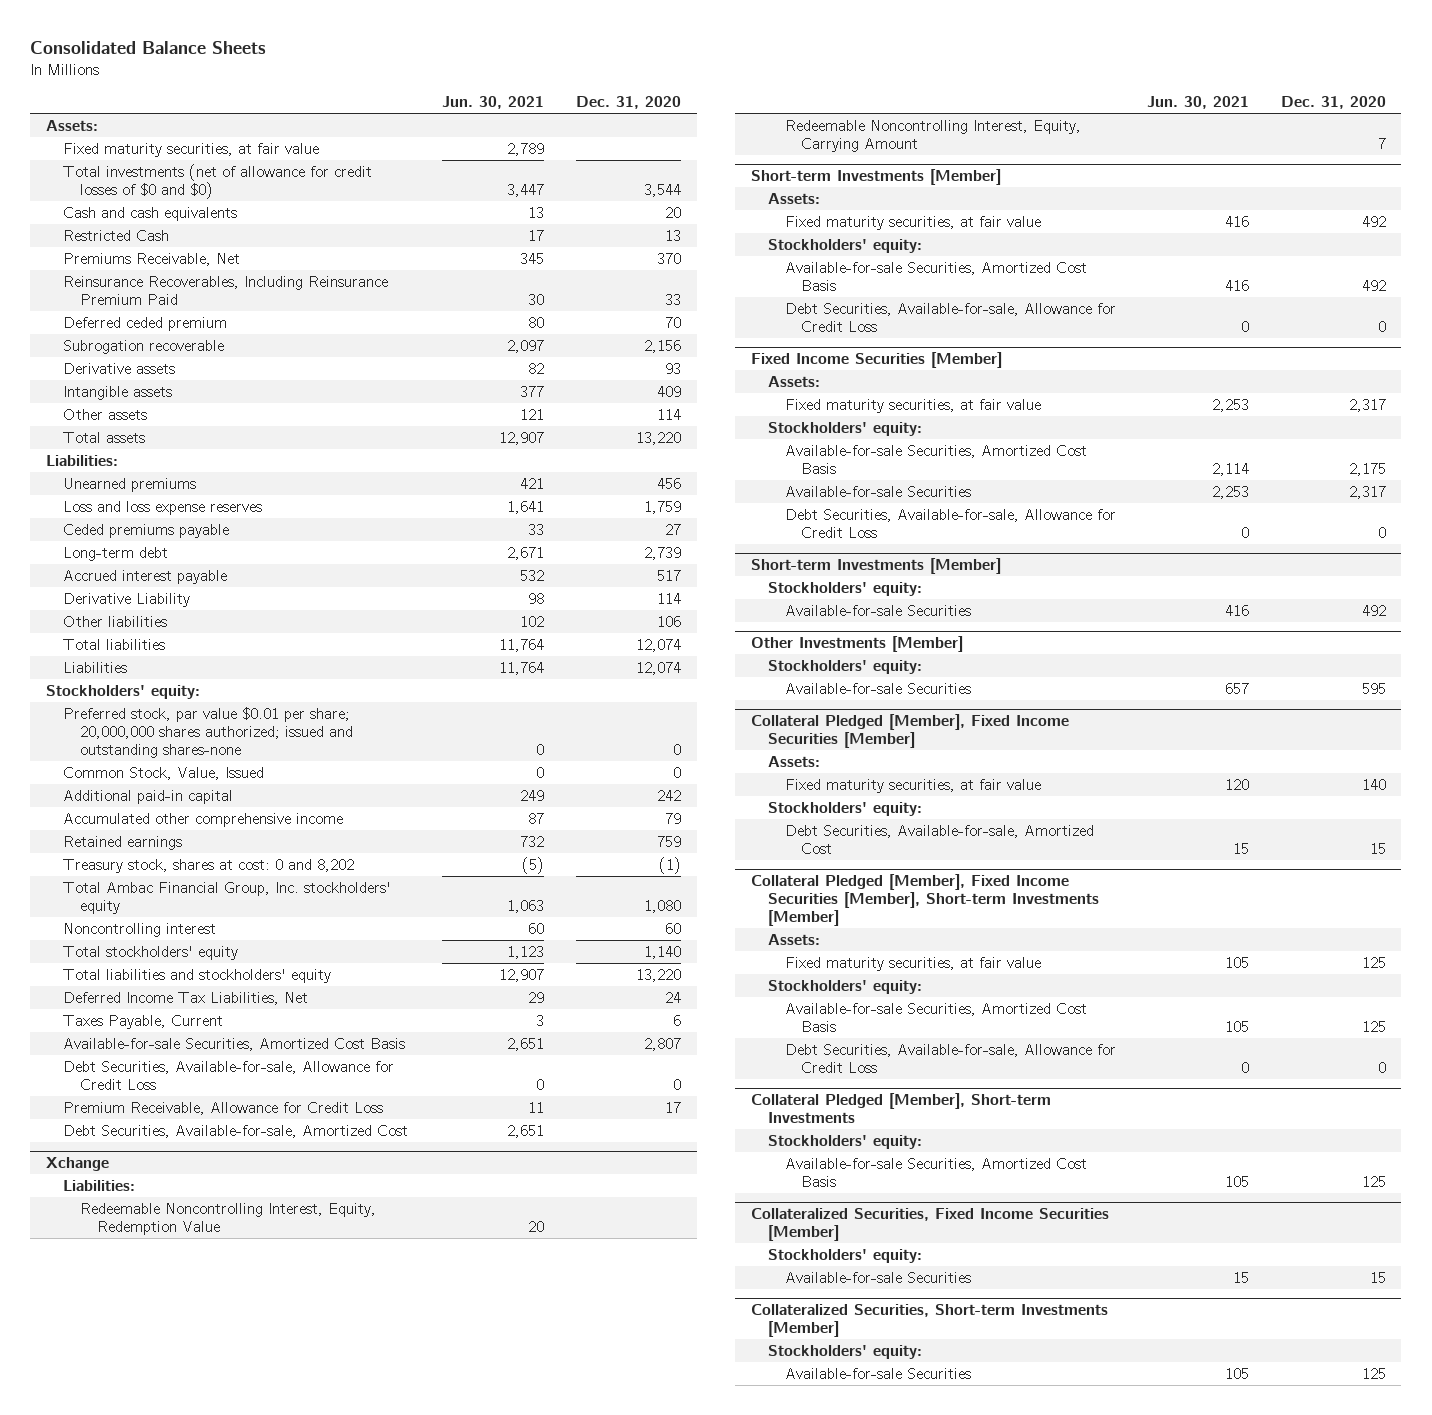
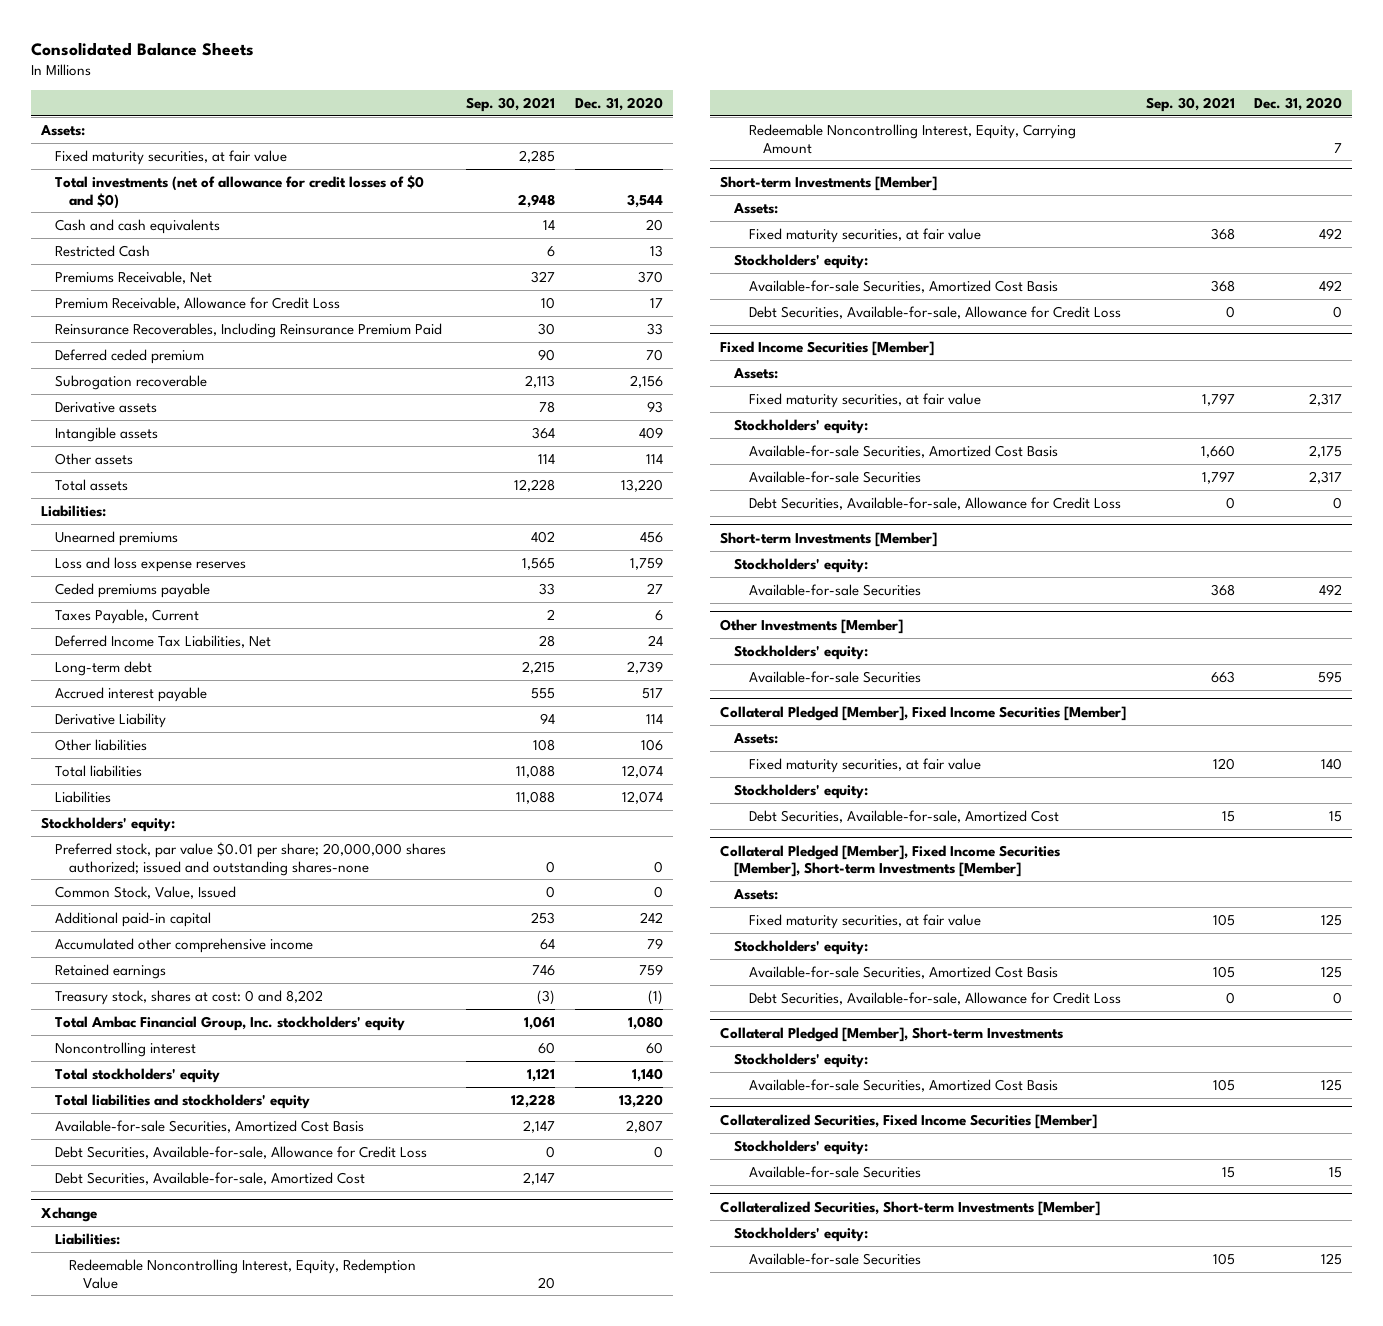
- | Jun. 30, 2021 | Dec. 31, 2020
+ | Sep. 30, 2021 | Dec. 31, 2020
moved up: Premium Receivable, Allowance for Credit Loss | 10 | 17
moved up: Taxes Payable, Current | 2 | 6
moved up: Deferred Income Tax Liabilities, Net | 28 | 24

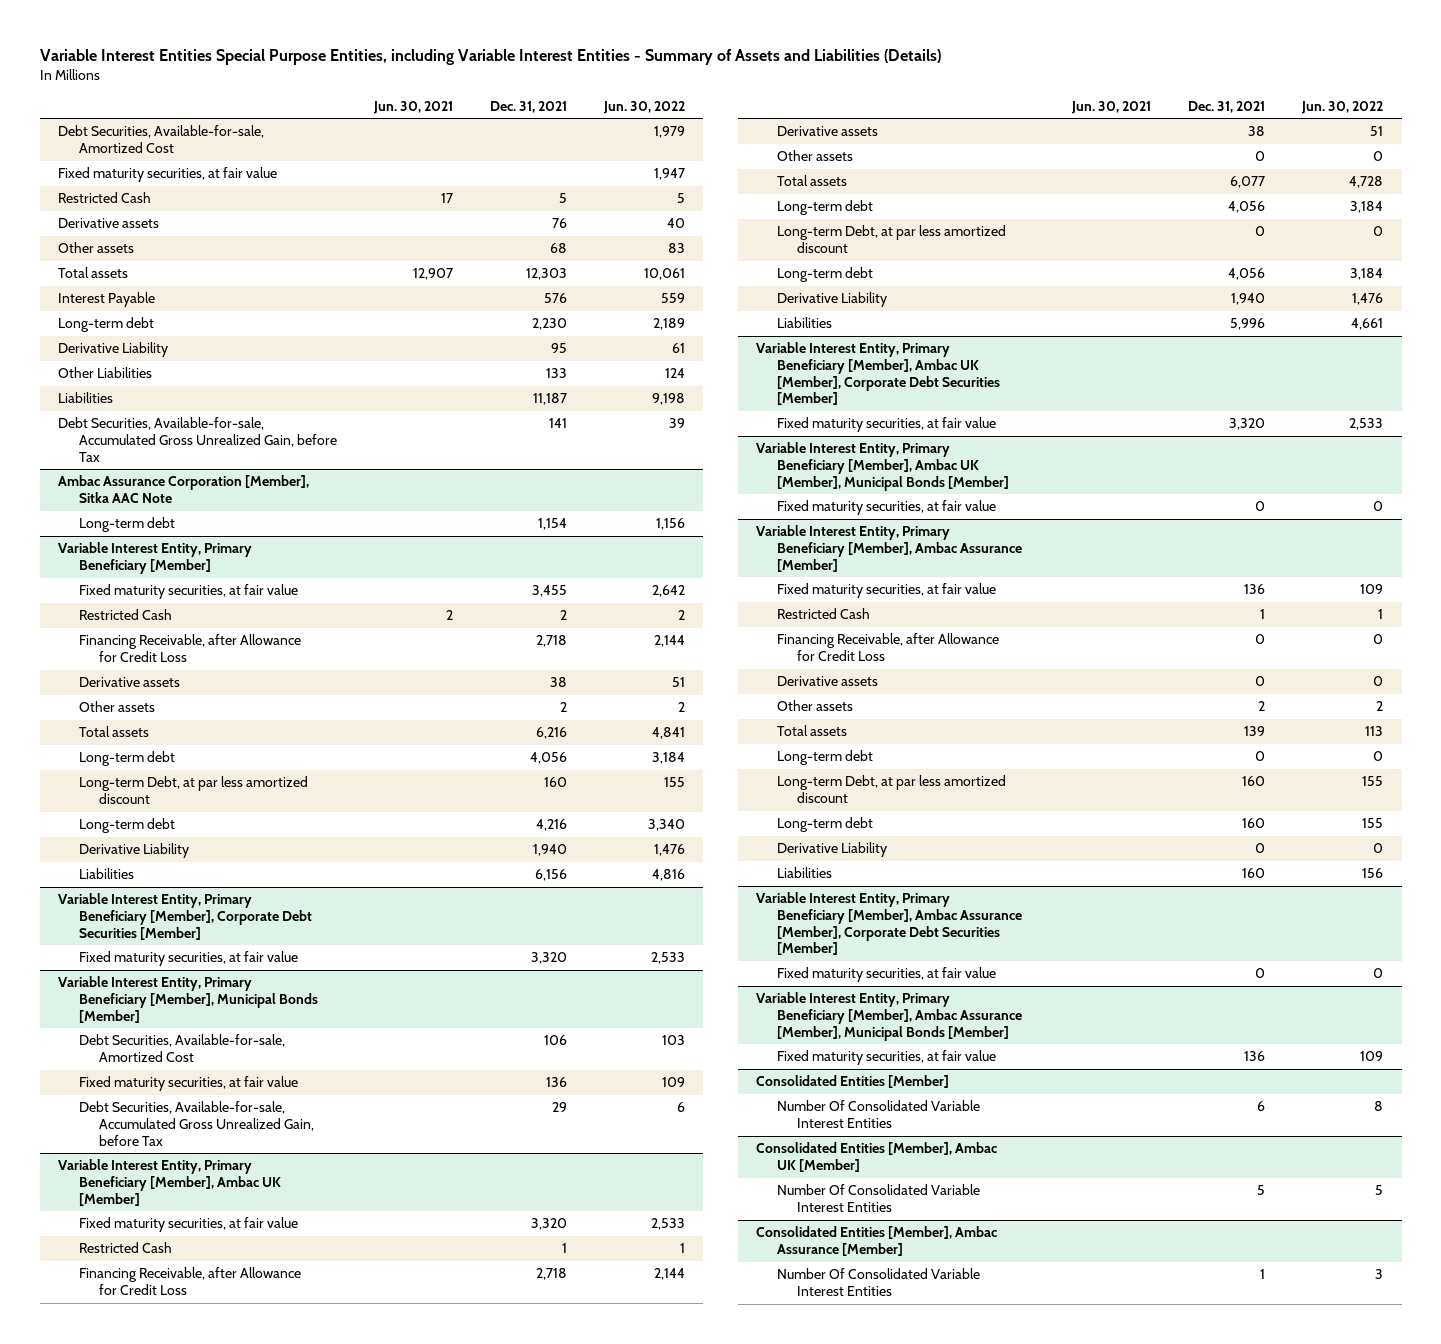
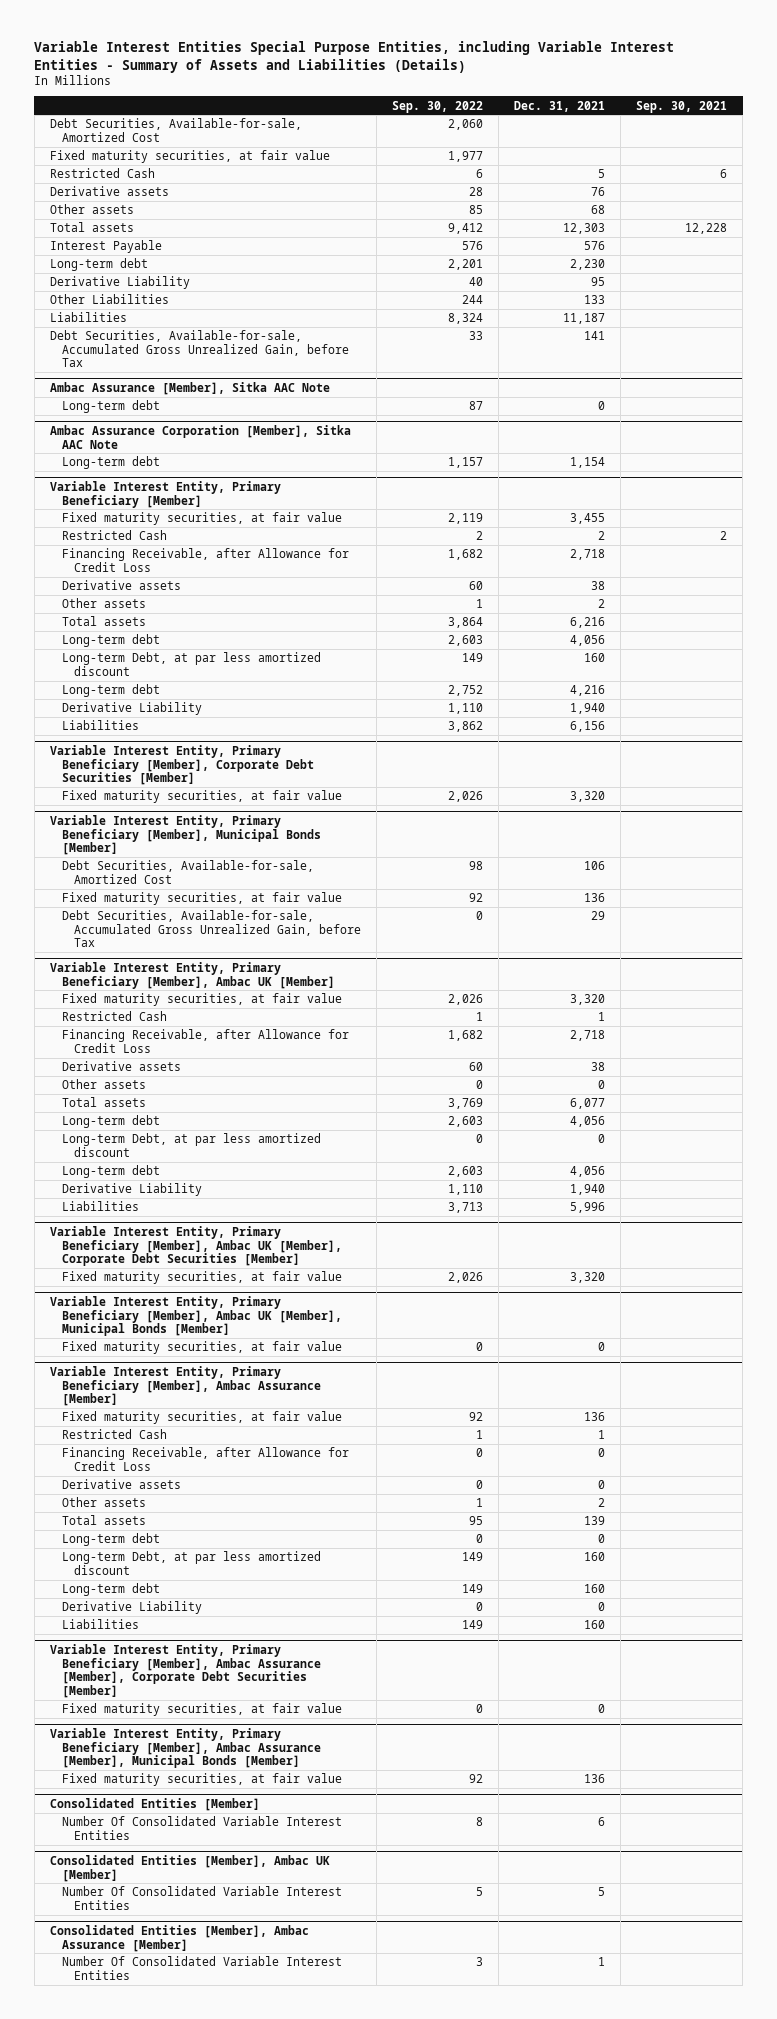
- | Jun. 30, 2021 | Dec. 31, 2021 | Jun. 30, 2022
+ | Sep. 30, 2022 | Dec. 31, 2021 | Sep. 30, 2021
+ Ambac Assurance [Member], Sitka AAC Note
+ Long-term debt | 87 | 0 |

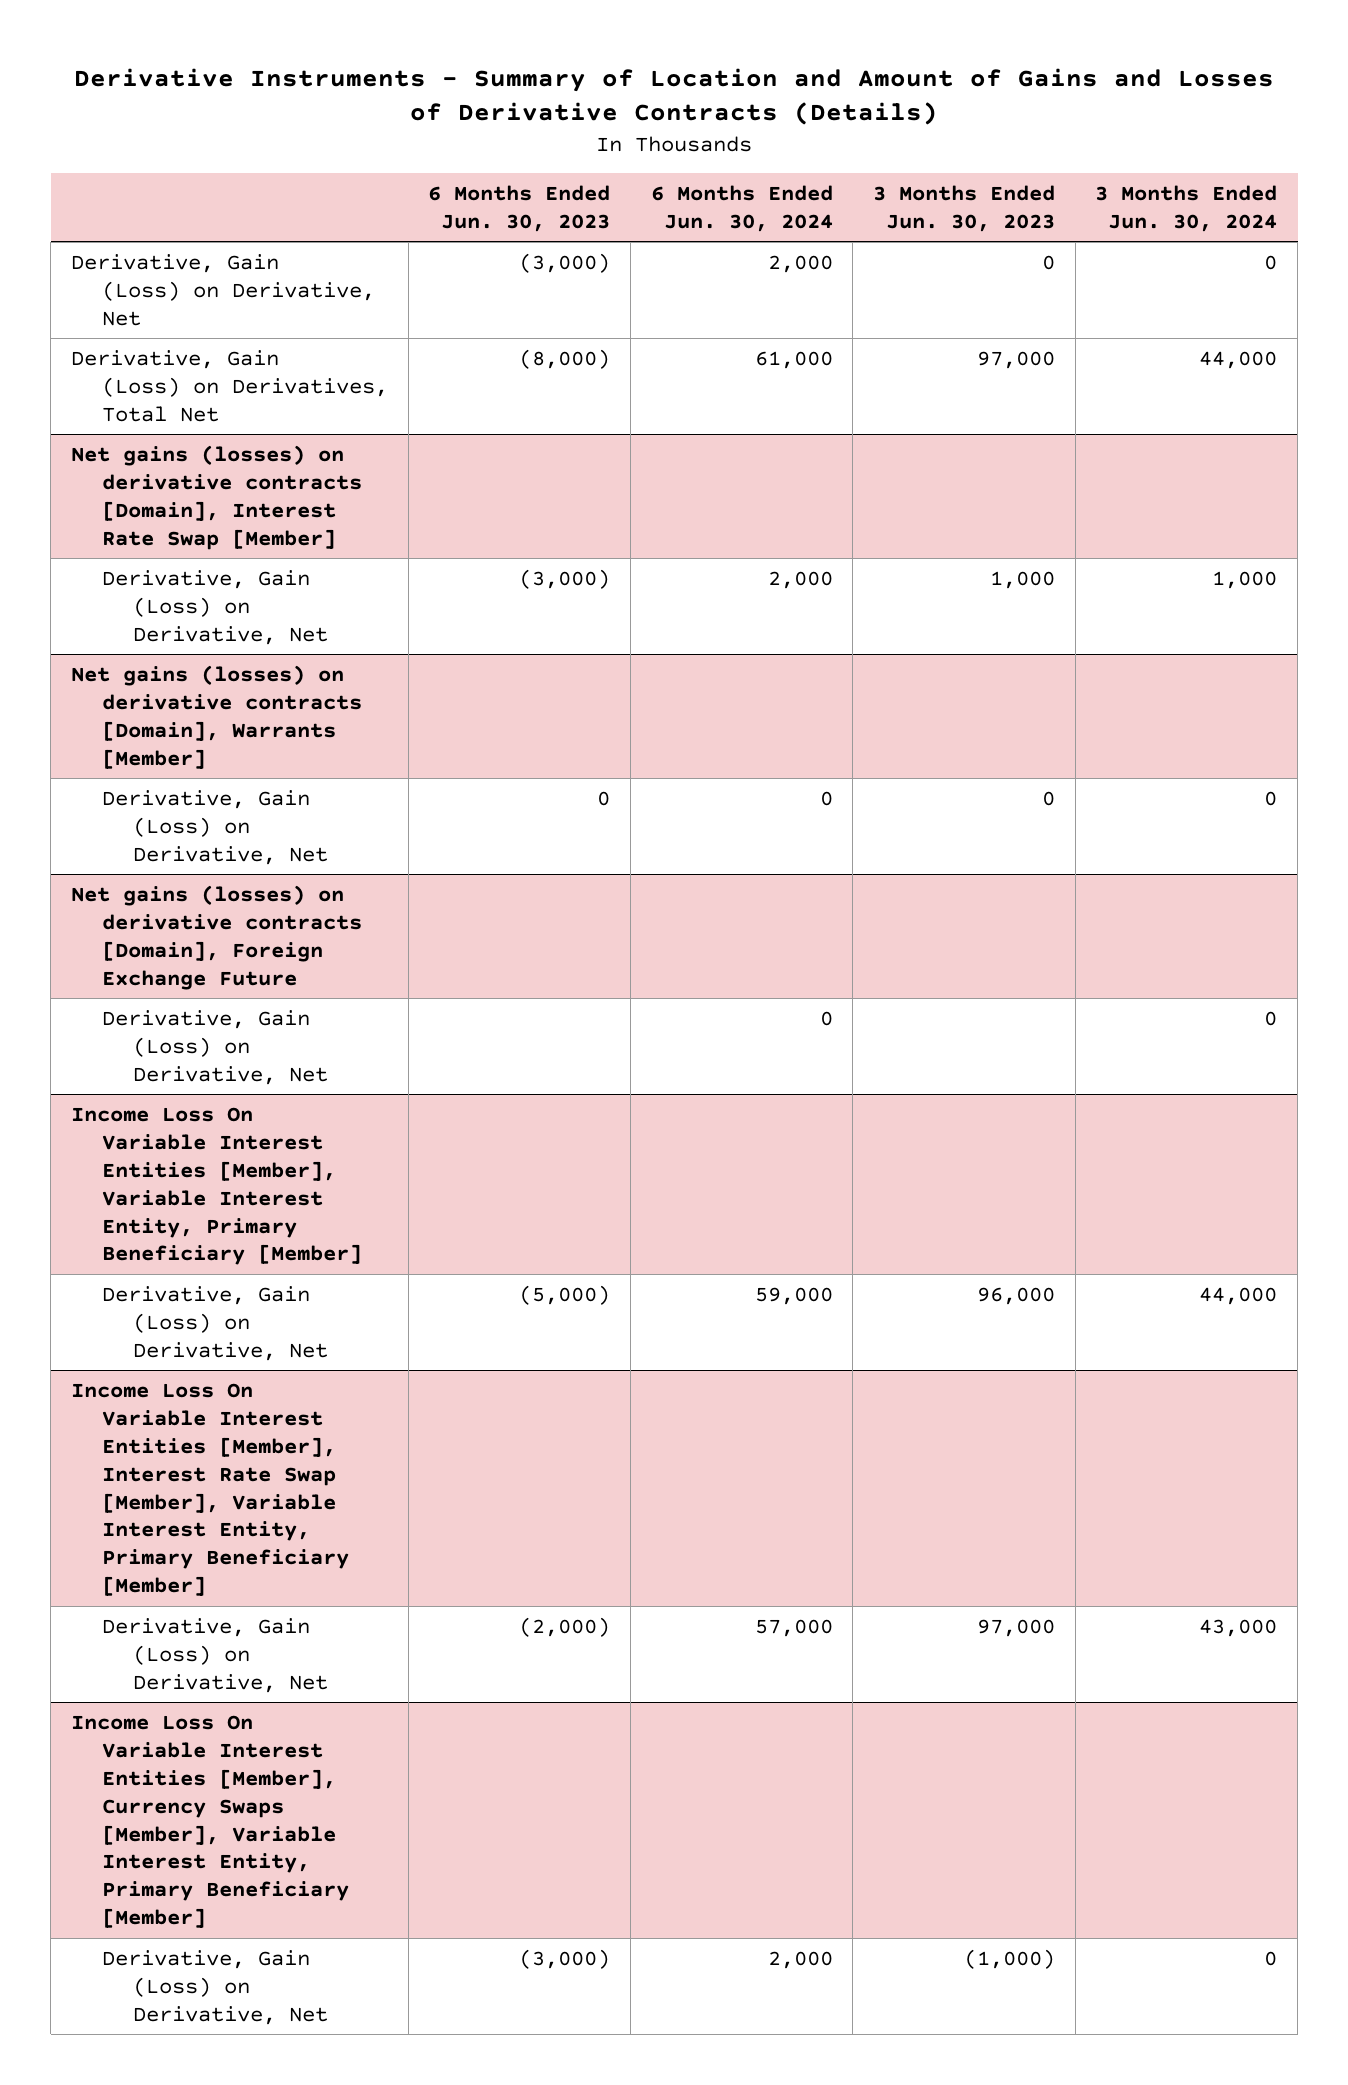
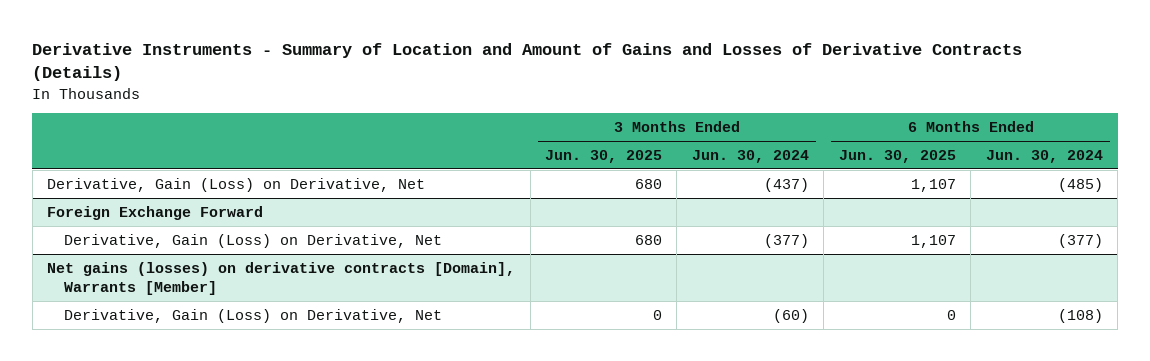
- | 6 Months Ended Jun. 30, 2023 | 6 Months Ended Jun. 30, 2024 | 3 Months Ended Jun. 30, 2023 | 3 Months Ended Jun. 30, 2024
+ | 3 Months Ended Jun. 30, 2025 | 3 Months Ended Jun. 30, 2024 | 6 Months Ended Jun. 30, 2025 | 6 Months Ended Jun. 30, 2024
- Derivative, Gain (Loss) on Derivative, Net | (3,000) | 2,000 | 0 | 0
- Derivative, Gain (Loss) on Derivatives, Total Net | (8,000) | 61,000 | 97,000 | 44,000
- Net gains (losses) on derivative contracts [Domain], Interest Rate Swap [Member]
- Derivative, Gain (Loss) on Derivative, Net | (3,000) | 2,000 | 1,000 | 1,000
+ Derivative, Gain (Loss) on Derivative, Net | 680 | (437) | 1,107 | (485)
+ Foreign Exchange Forward
+ Derivative, Gain (Loss) on Derivative, Net | 680 | (377) | 1,107 | (377)
@ Net gains (losses) on derivative contracts [Domain], Warrants [Member]
- Derivative, Gain (Loss) on Derivative, Net | 0 | 0 | 0 | 0
- Net gains (losses) on derivative contracts [Domain], Foreign Exchange Future
- Derivative, Gain (Loss) on Derivative, Net | | 0 | | 0
- Income Loss On Variable Interest Entities [Member], Variable Interest Entity, Primary Beneficiary [Member]
- Derivative, Gain (Loss) on Derivative, Net | (5,000) | 59,000 | 96,000 | 44,000
- Income Loss On Variable Interest Entities [Member], Interest Rate Swap [Member], Variable Interest Entity, Primary Beneficiary [Member]
- Derivative, Gain (Loss) on Derivative, Net | (2,000) | 57,000 | 97,000 | 43,000
- Income Loss On Variable Interest Entities [Member], Currency Swaps [Member], Variable Interest Entity, Primary Beneficiary [Member]
- Derivative, Gain (Loss) on Derivative, Net | (3,000) | 2,000 | (1,000) | 0
@ Net gains (losses) on derivative contracts [Domain], Warrants [Member]
+ Derivative, Gain (Loss) on Derivative, Net | 0 | (60) | 0 | (108)

